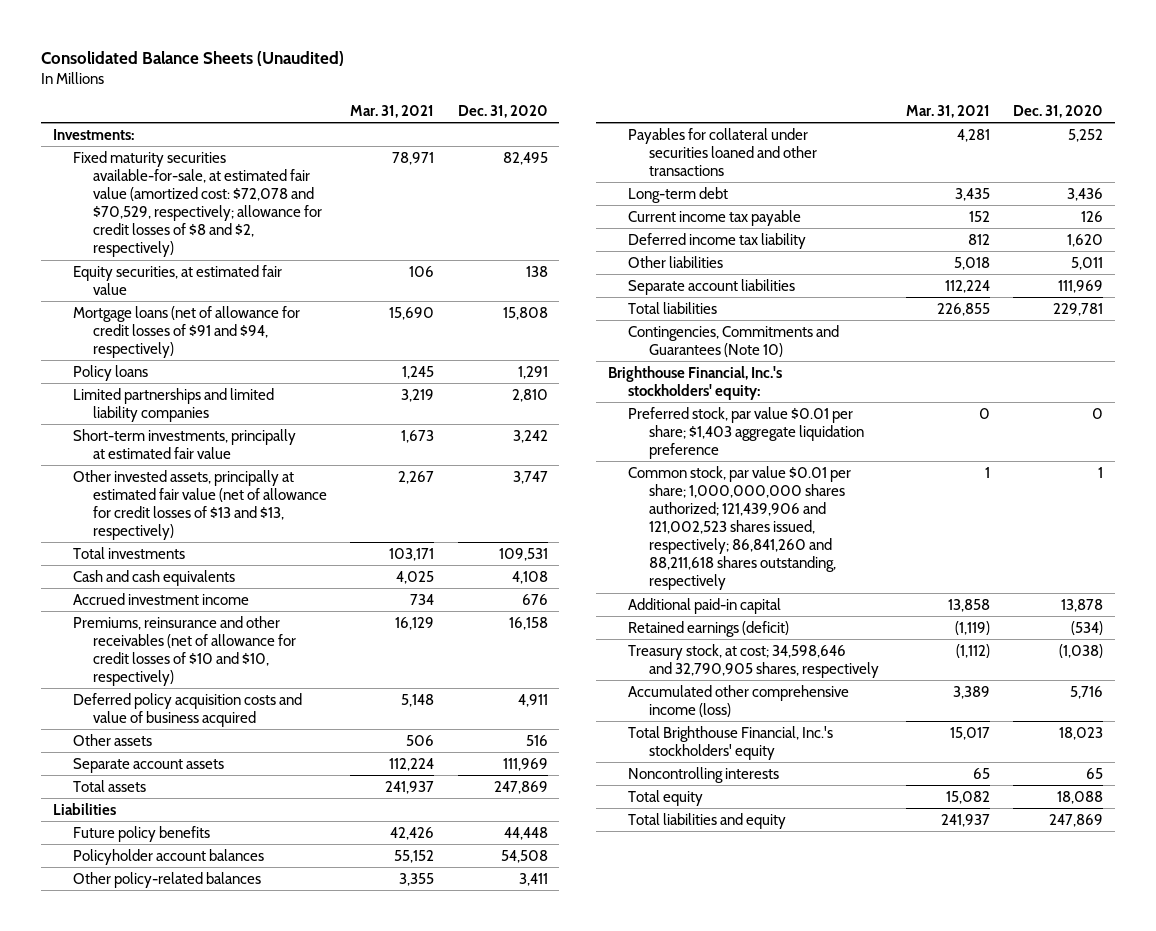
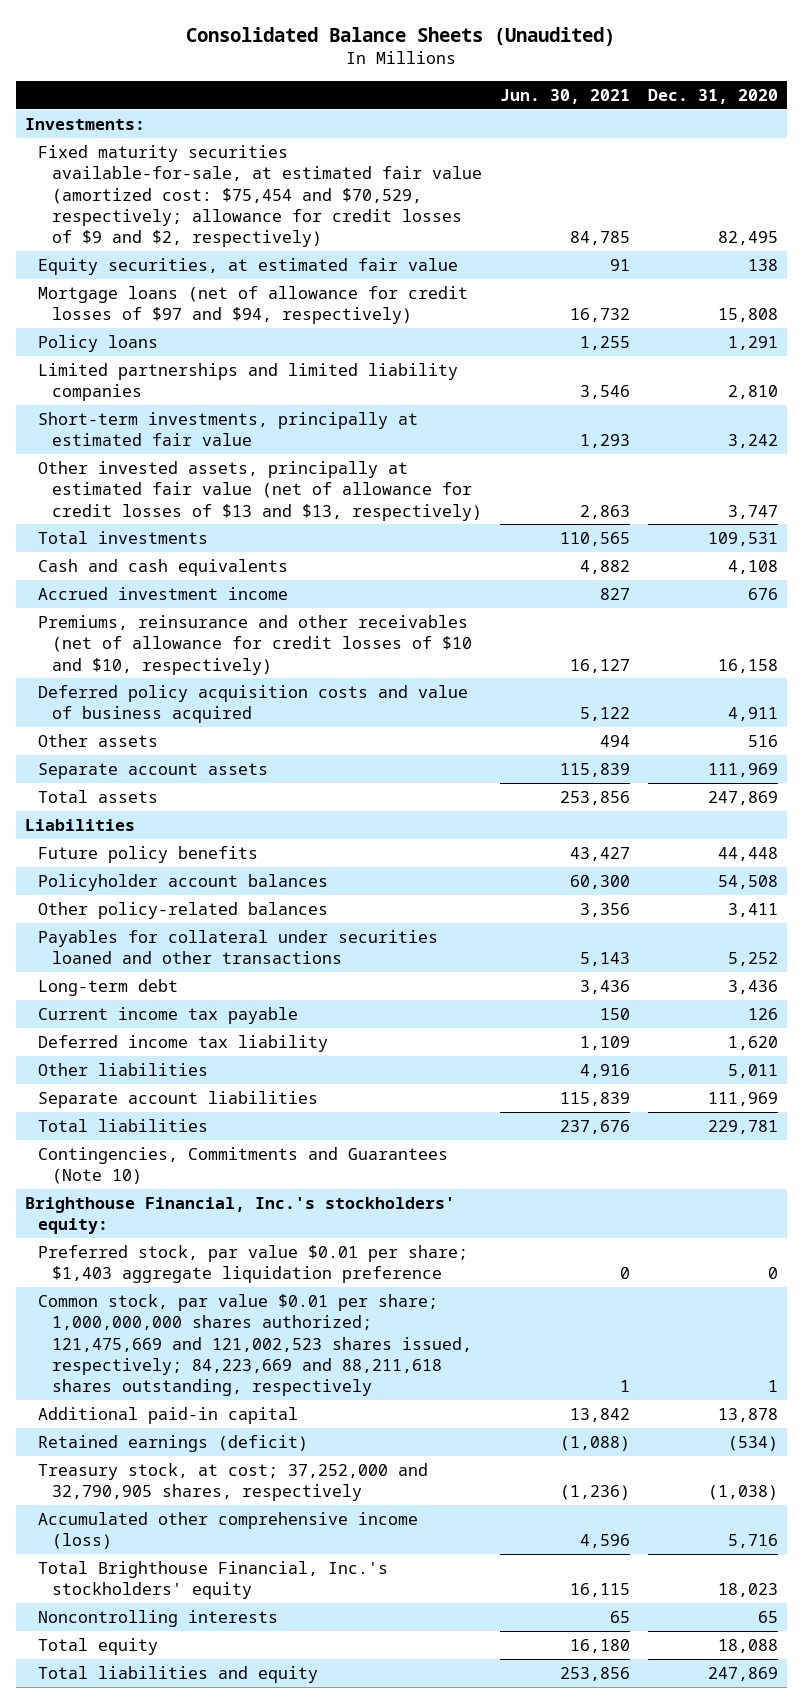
- | Mar. 31, 2021 | Dec. 31, 2020
+ | Jun. 30, 2021 | Dec. 31, 2020
- Fixed maturity securities available-for-sale, at estimated fair value (amortized cost: $72,078 and $70,529, respectively; allowance for credit losses of $8 and $2, respectively) | 78,971 | 82,495
+ Fixed maturity securities available-for-sale, at estimated fair value (amortized cost: $75,454 and $70,529, respectively; allowance for credit losses of $9 and $2, respectively) | 84,785 | 82,495
- Mortgage loans (net of allowance for credit losses of $91 and $94, respectively) | 15,690 | 15,808
+ Mortgage loans (net of allowance for credit losses of $97 and $94, respectively) | 16,732 | 15,808
- Common stock, par value $0.01 per share; 1,000,000,000 shares authorized; 121,439,906 and 121,002,523 shares issued, respectively; 86,841,260 and 88,211,618 shares outstanding, respectively | 1 | 1
+ Common stock, par value $0.01 per share; 1,000,000,000 shares authorized; 121,475,669 and 121,002,523 shares issued, respectively; 84,223,669 and 88,211,618 shares outstanding, respectively | 1 | 1
- Treasury stock, at cost; 34,598,646 and 32,790,905 shares, respectively | (1,112) | (1,038)
+ Treasury stock, at cost; 37,252,000 and 32,790,905 shares, respectively | (1,236) | (1,038)

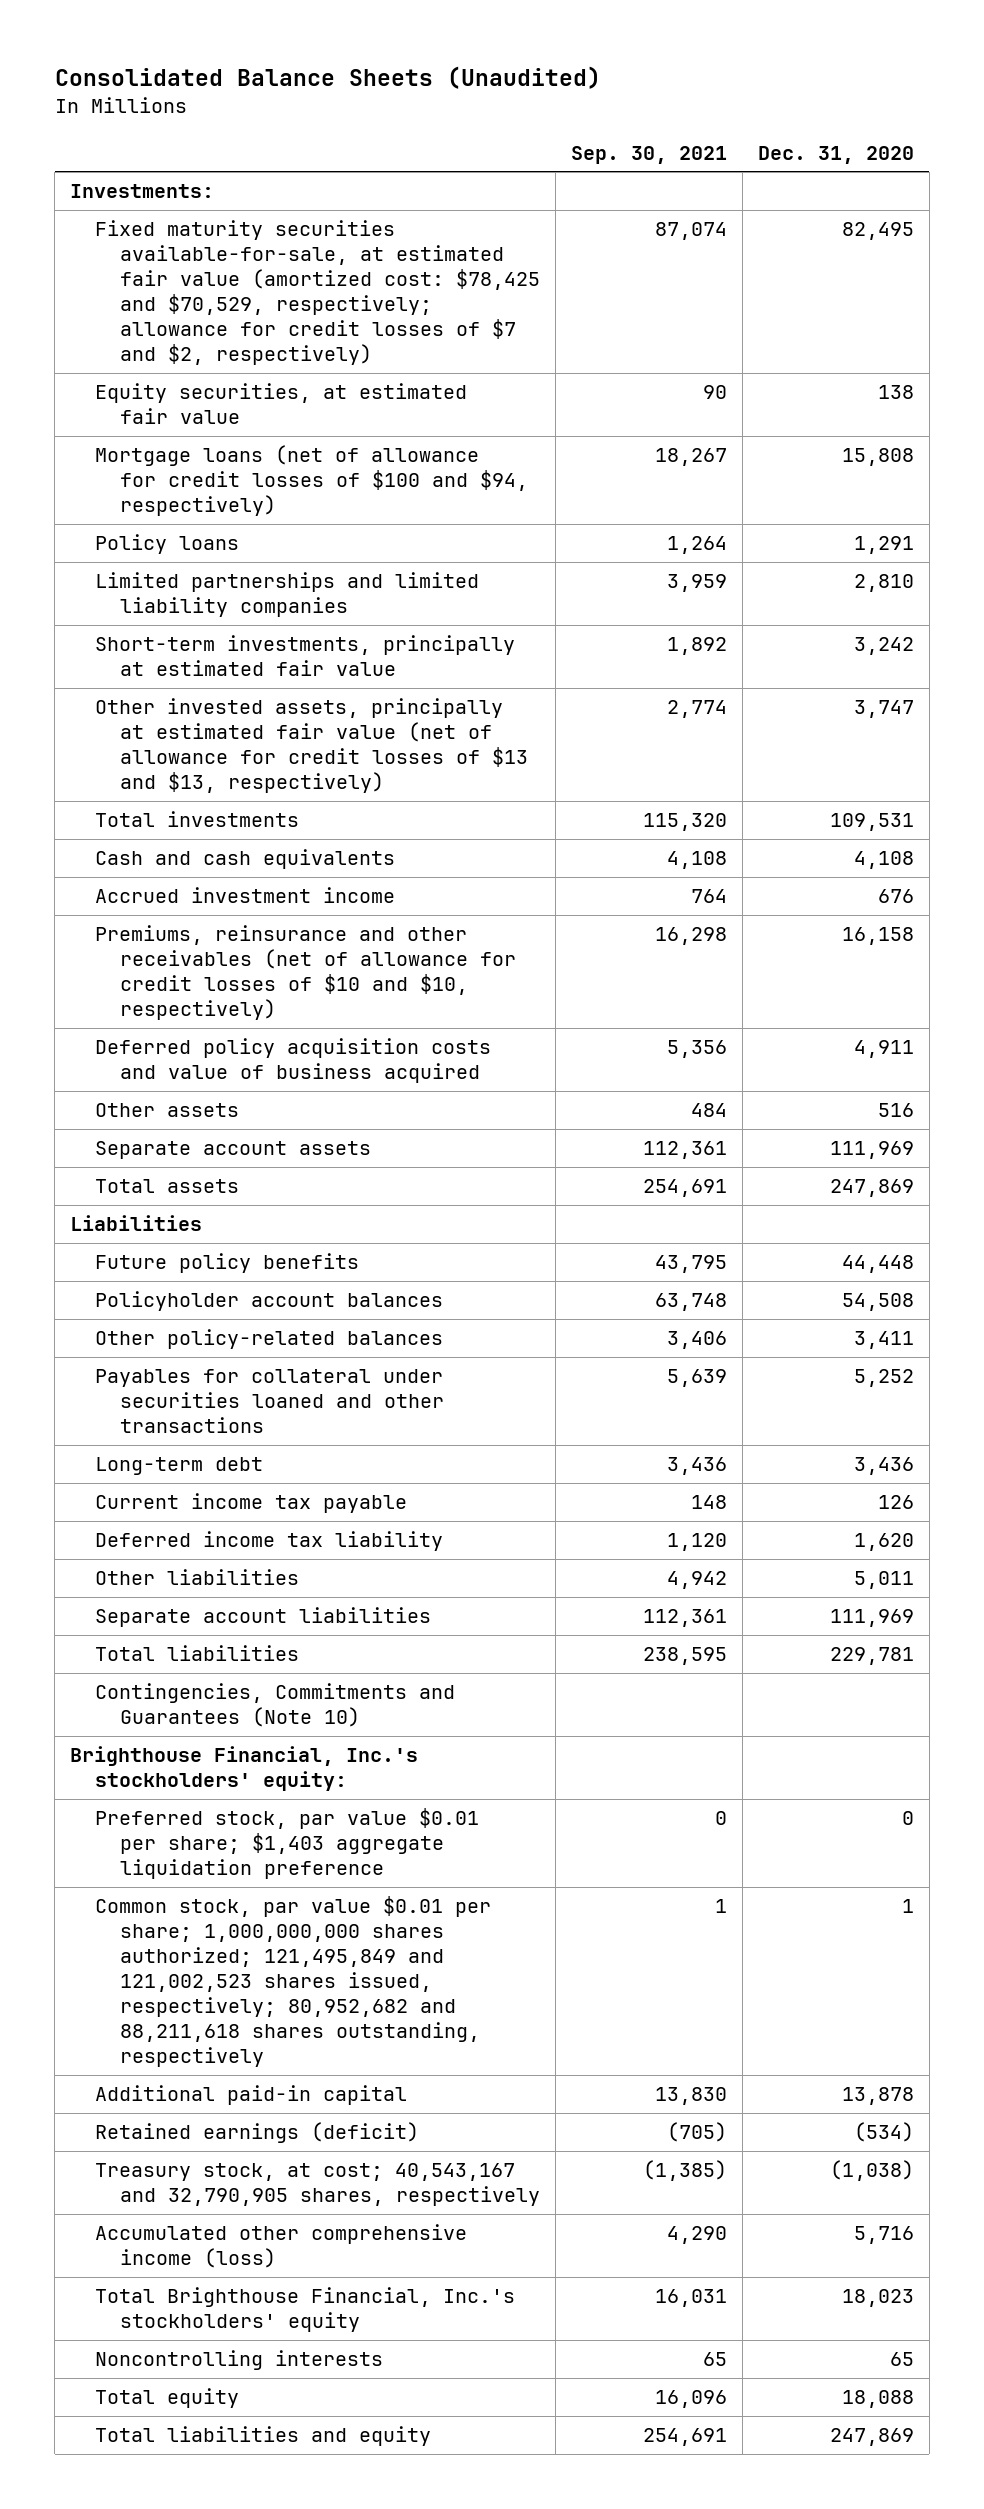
- | Jun. 30, 2021 | Dec. 31, 2020
+ | Sep. 30, 2021 | Dec. 31, 2020
- Fixed maturity securities available-for-sale, at estimated fair value (amortized cost: $75,454 and $70,529, respectively; allowance for credit losses of $9 and $2, respectively) | 84,785 | 82,495
+ Fixed maturity securities available-for-sale, at estimated fair value (amortized cost: $78,425 and $70,529, respectively; allowance for credit losses of $7 and $2, respectively) | 87,074 | 82,495
- Mortgage loans (net of allowance for credit losses of $97 and $94, respectively) | 16,732 | 15,808
+ Mortgage loans (net of allowance for credit losses of $100 and $94, respectively) | 18,267 | 15,808
- Common stock, par value $0.01 per share; 1,000,000,000 shares authorized; 121,475,669 and 121,002,523 shares issued, respectively; 84,223,669 and 88,211,618 shares outstanding, respectively | 1 | 1
+ Common stock, par value $0.01 per share; 1,000,000,000 shares authorized; 121,495,849 and 121,002,523 shares issued, respectively; 80,952,682 and 88,211,618 shares outstanding, respectively | 1 | 1
- Treasury stock, at cost; 37,252,000 and 32,790,905 shares, respectively | (1,236) | (1,038)
+ Treasury stock, at cost; 40,543,167 and 32,790,905 shares, respectively | (1,385) | (1,038)

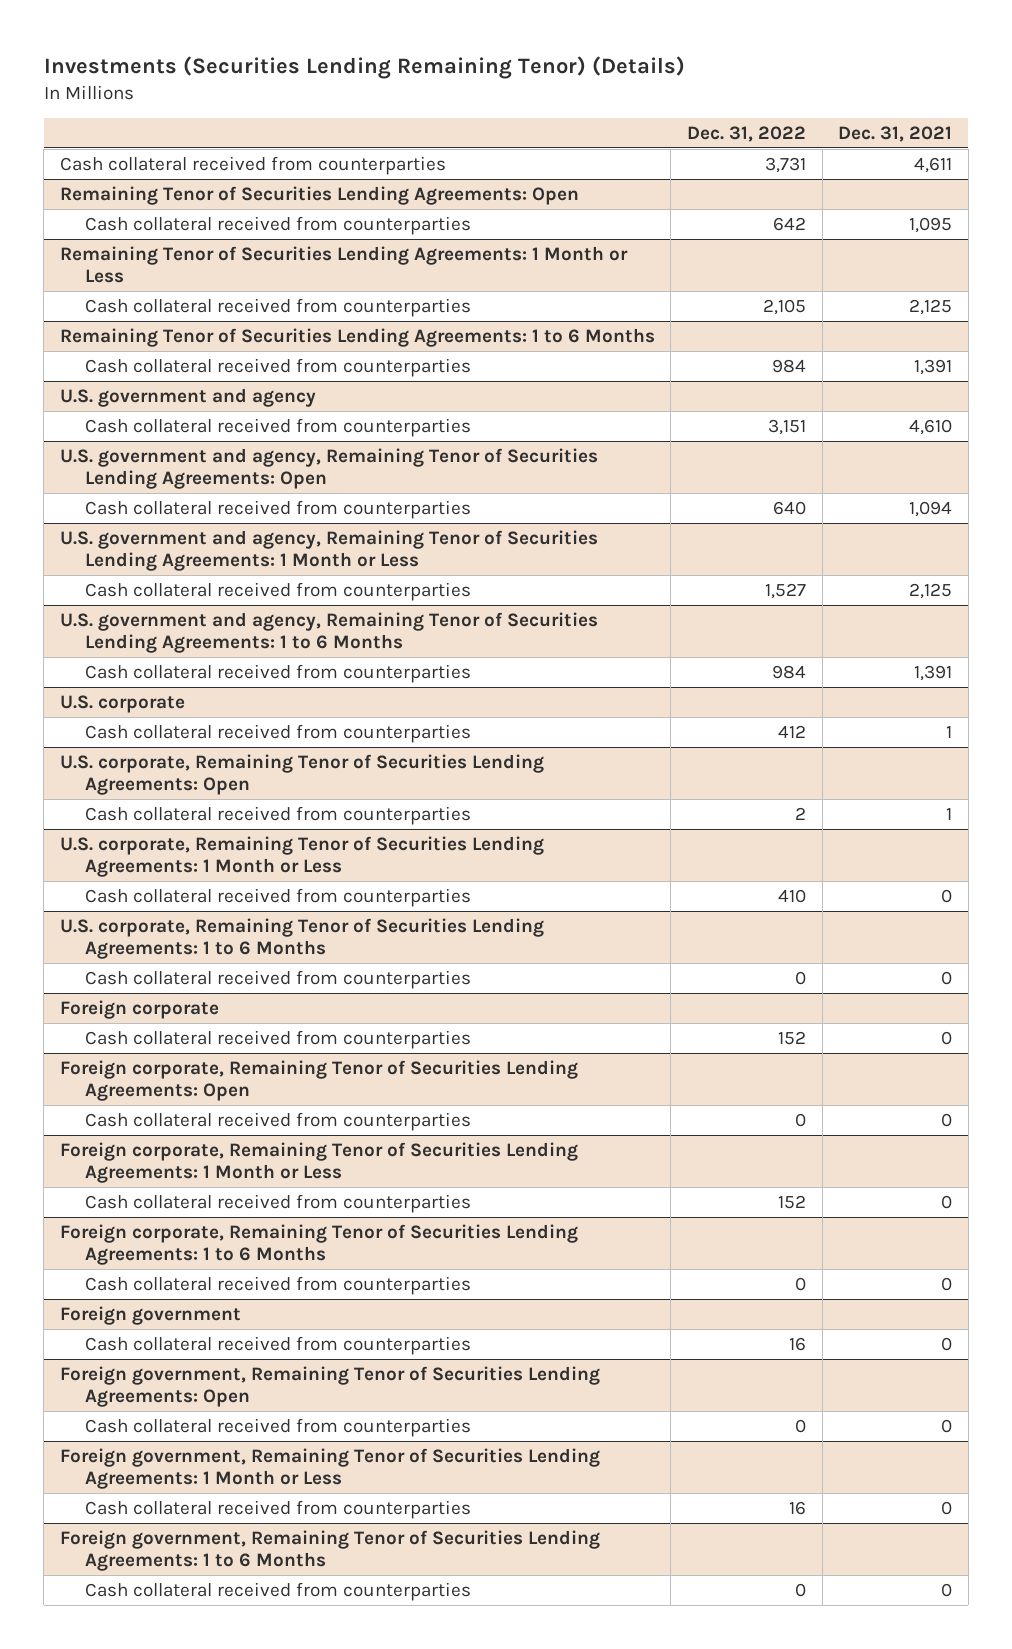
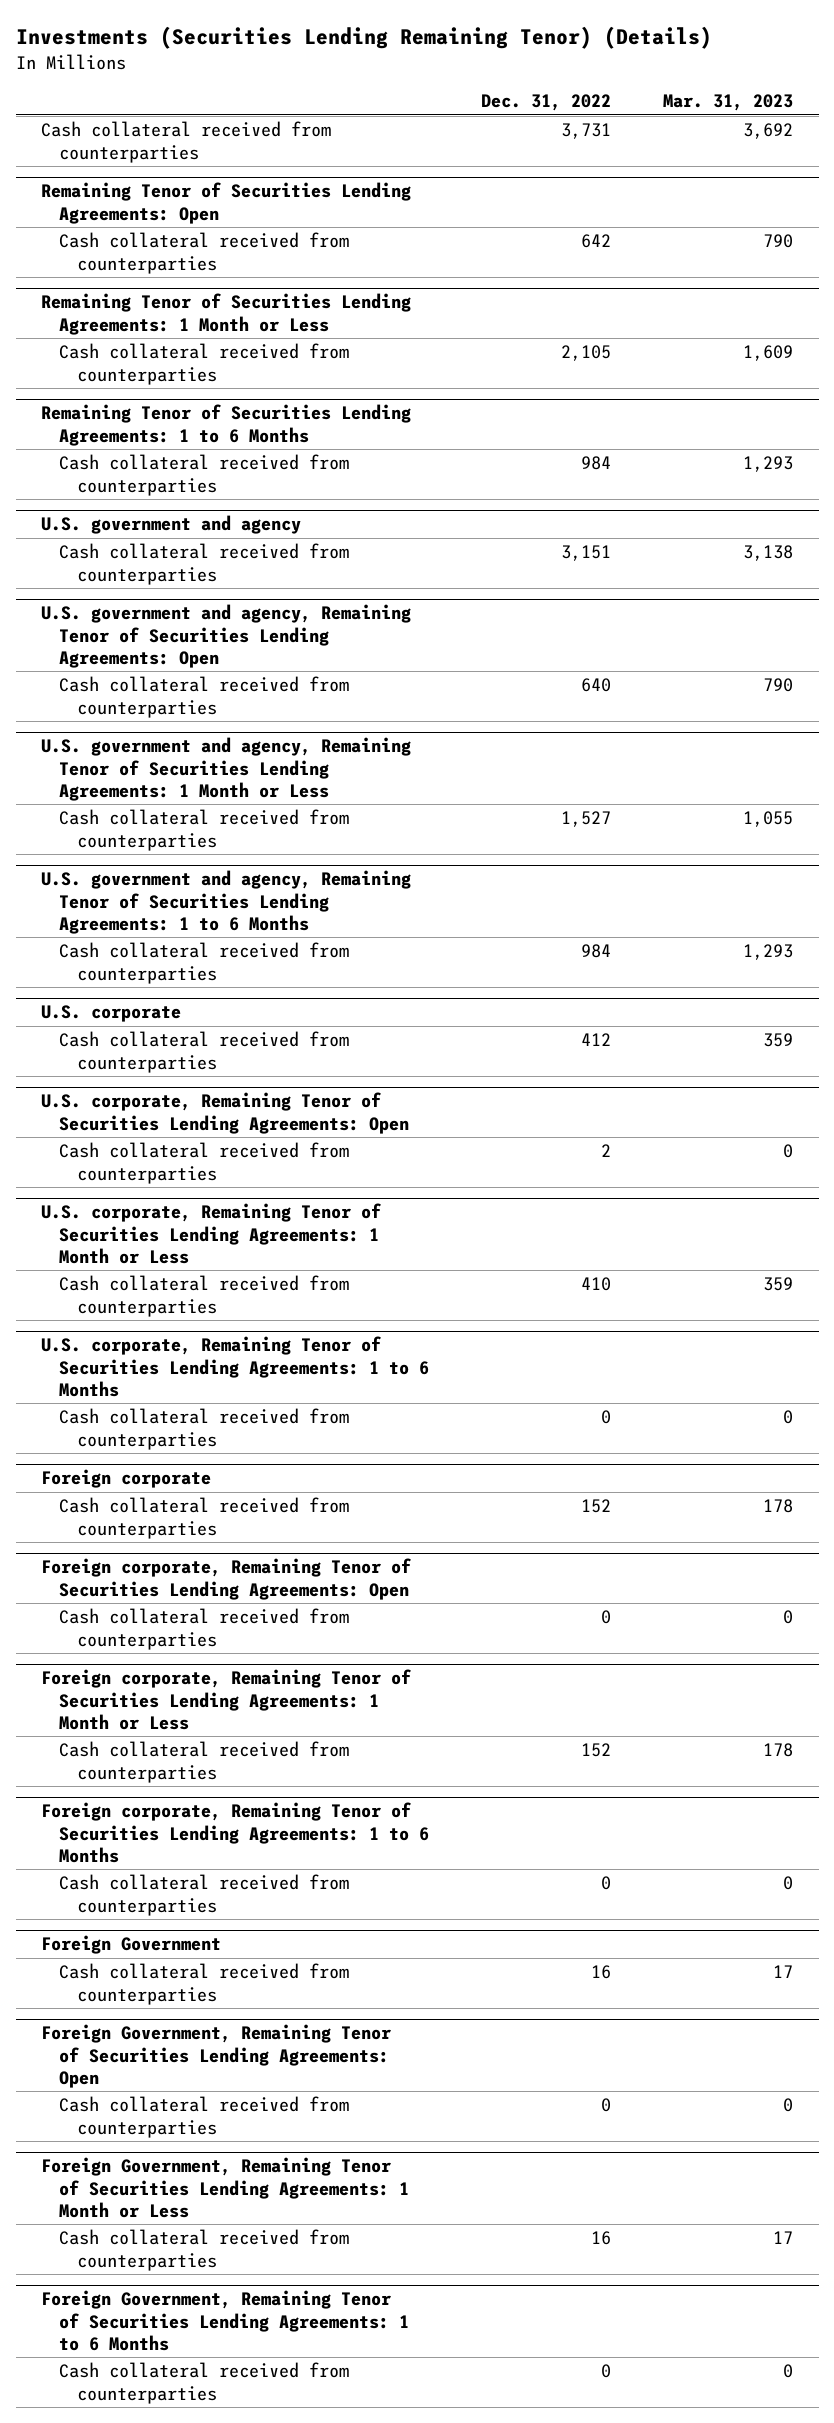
- | Dec. 31, 2022 | Dec. 31, 2021
+ | Dec. 31, 2022 | Mar. 31, 2023
- Foreign government
+ Foreign Government
- Foreign government, Remaining Tenor of Securities Lending Agreements: Open
+ Foreign Government, Remaining Tenor of Securities Lending Agreements: Open
- Foreign government, Remaining Tenor of Securities Lending Agreements: 1 Month or Less
+ Foreign Government, Remaining Tenor of Securities Lending Agreements: 1 Month or Less
- Foreign government, Remaining Tenor of Securities Lending Agreements: 1 to 6 Months
+ Foreign Government, Remaining Tenor of Securities Lending Agreements: 1 to 6 Months

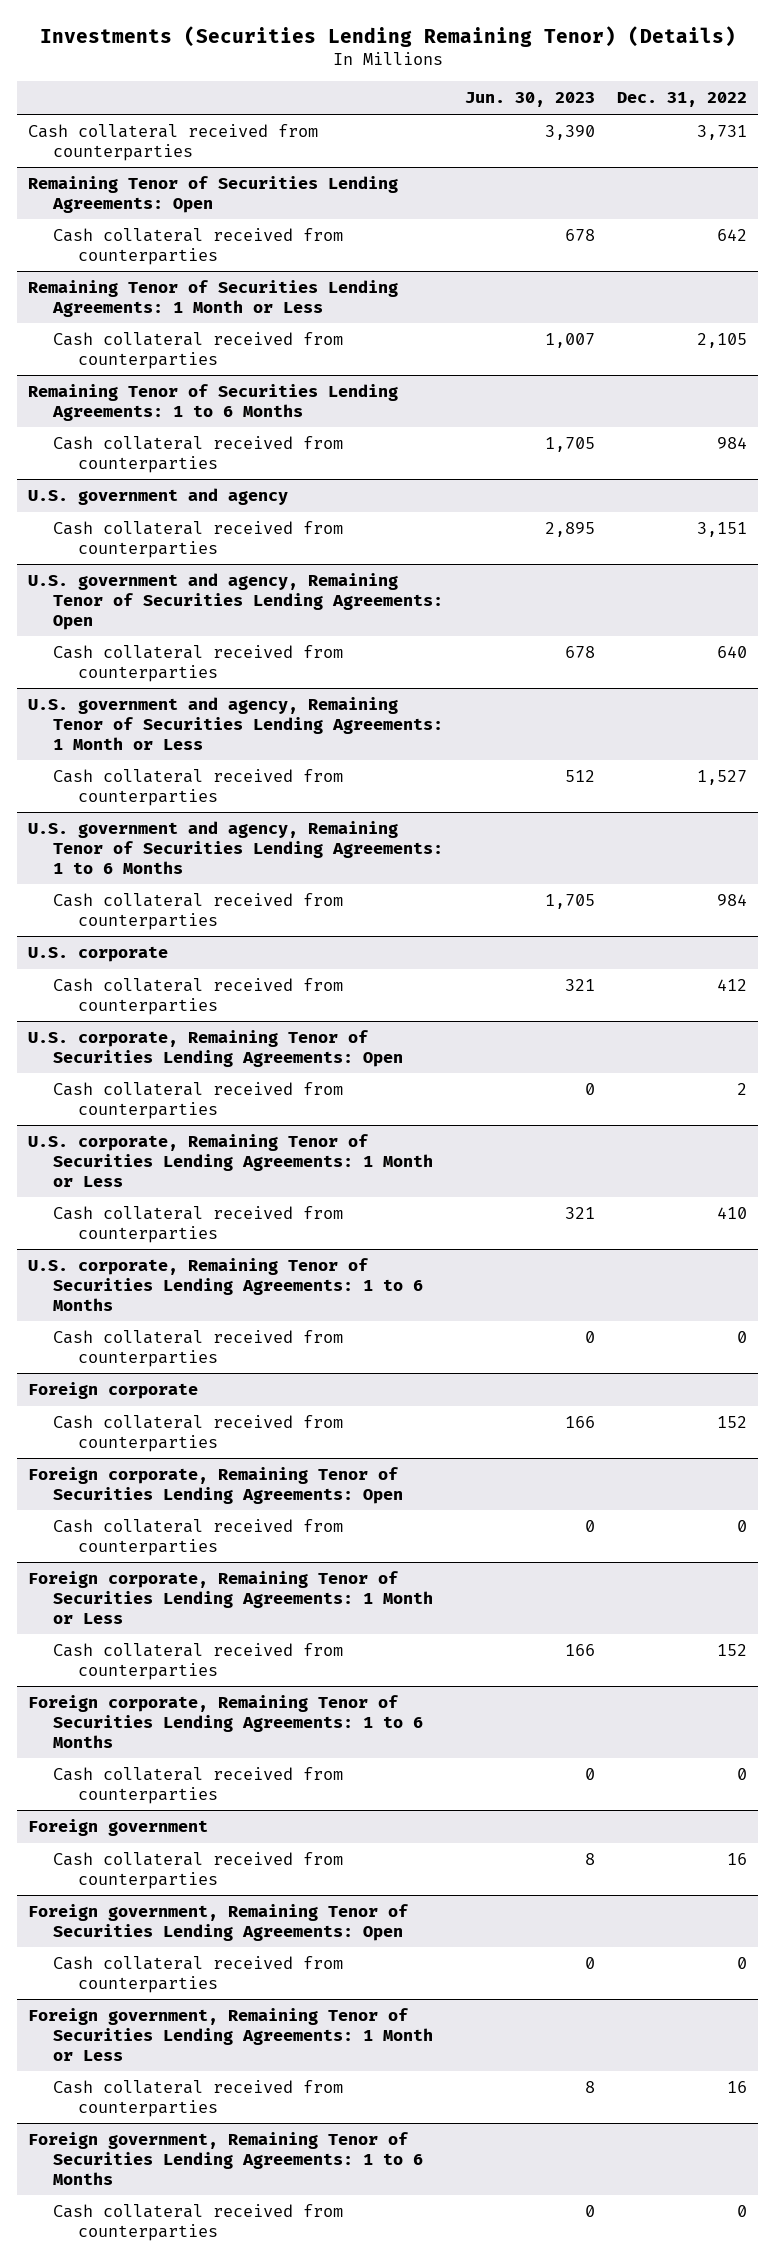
- | Dec. 31, 2022 | Mar. 31, 2023
+ | Jun. 30, 2023 | Dec. 31, 2022
- Foreign Government
+ Foreign government
- Foreign Government, Remaining Tenor of Securities Lending Agreements: Open
+ Foreign government, Remaining Tenor of Securities Lending Agreements: Open
- Foreign Government, Remaining Tenor of Securities Lending Agreements: 1 Month or Less
+ Foreign government, Remaining Tenor of Securities Lending Agreements: 1 Month or Less
- Foreign Government, Remaining Tenor of Securities Lending Agreements: 1 to 6 Months
+ Foreign government, Remaining Tenor of Securities Lending Agreements: 1 to 6 Months

